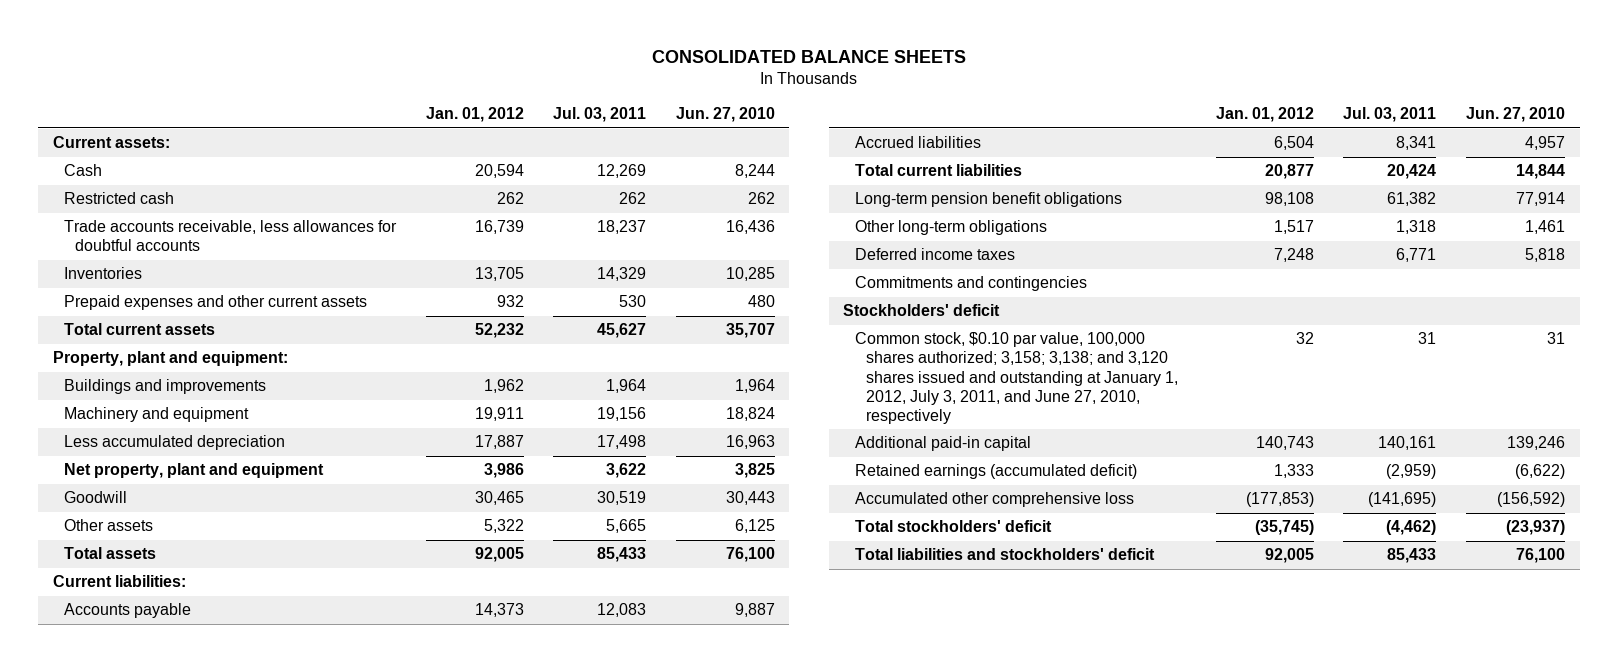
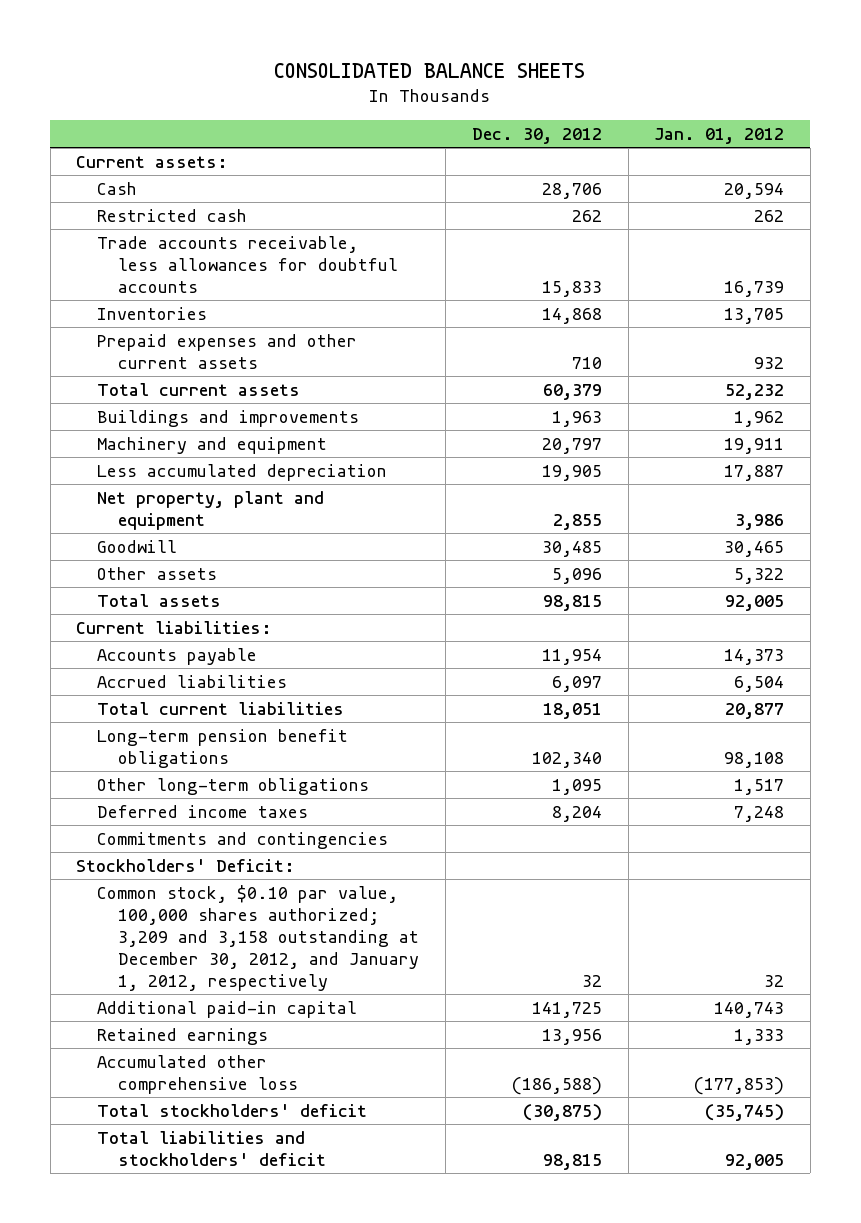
- | Jan. 01, 2012 | Jul. 03, 2011 | Jun. 27, 2010
+ | Dec. 30, 2012 | Jan. 01, 2012
- Property, plant and equipment:
- Stockholders' deficit
- Common stock, $0.10 par value, 100,000 shares authorized; 3,158; 3,138; and 3,120 shares issued and outstanding at January 1, 2012, July 3, 2011, and June 27, 2010, respectively | 32 | 31 | 31
+ Stockholders' Deficit:
+ Common stock, $0.10 par value, 100,000 shares authorized; 3,209 and 3,158 outstanding at December 30, 2012, and January 1, 2012, respectively | 32 | 32
- Retained earnings (accumulated deficit) | 1,333 | (2,959) | (6,622)
+ Retained earnings | 13,956 | 1,333

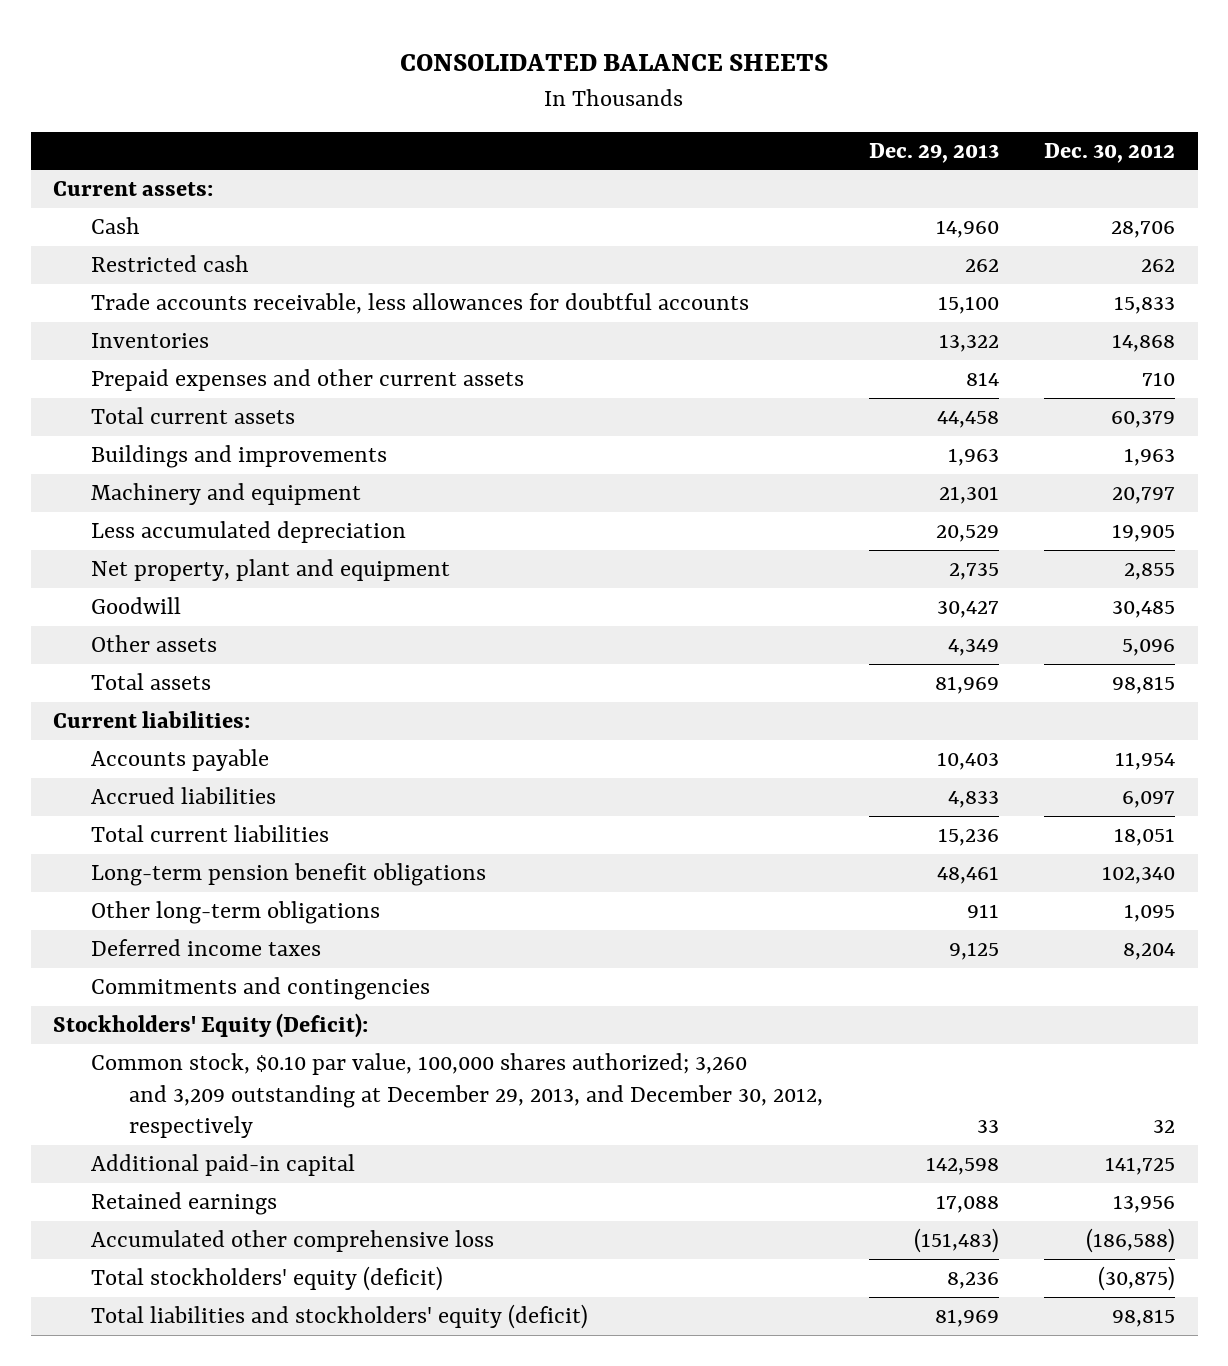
- | Dec. 30, 2012 | Jan. 01, 2012
+ | Dec. 29, 2013 | Dec. 30, 2012
- Stockholders' Deficit:
- Common stock, $0.10 par value, 100,000 shares authorized; 3,209 and 3,158 outstanding at December 30, 2012, and January 1, 2012, respectively | 32 | 32
+ Stockholders' Equity (Deficit):
+ Common stock, $0.10 par value, 100,000 shares authorized; 3,260 and 3,209 outstanding at December 29, 2013, and December 30, 2012, respectively | 33 | 32
- Total stockholders' deficit | (30,875) | (35,745)
- Total liabilities and stockholders' deficit | 98,815 | 92,005
+ Total stockholders' equity (deficit) | 8,236 | (30,875)
+ Total liabilities and stockholders' equity (deficit) | 81,969 | 98,815

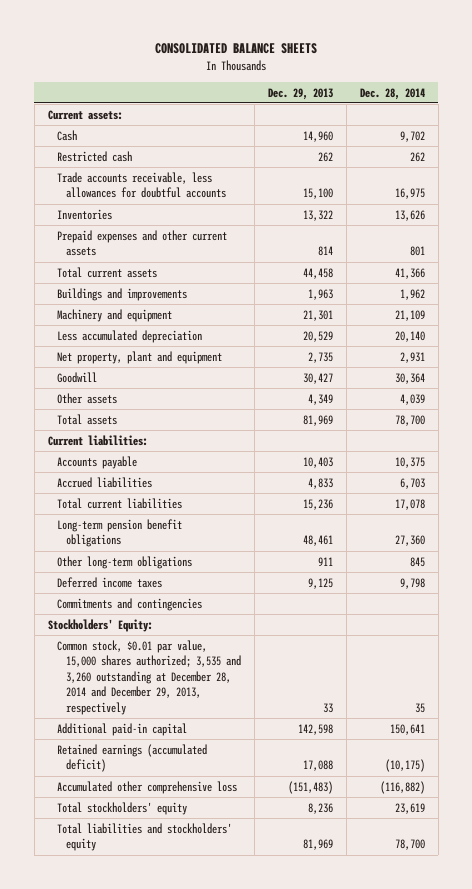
- | Dec. 29, 2013 | Dec. 30, 2012
+ | Dec. 29, 2013 | Dec. 28, 2014
- Stockholders' Equity (Deficit):
- Common stock, $0.10 par value, 100,000 shares authorized; 3,260 and 3,209 outstanding at December 29, 2013, and December 30, 2012, respectively | 33 | 32
+ Stockholders' Equity:
+ Common stock, $0.01 par value, 15,000 shares authorized; 3,535 and 3,260 outstanding at December 28, 2014 and December 29, 2013, respectively | 33 | 35
- Retained earnings | 17,088 | 13,956
+ Retained earnings (accumulated deficit) | 17,088 | (10,175)
- Total stockholders' equity (deficit) | 8,236 | (30,875)
- Total liabilities and stockholders' equity (deficit) | 81,969 | 98,815
+ Total stockholders' equity | 8,236 | 23,619
+ Total liabilities and stockholders' equity | 81,969 | 78,700

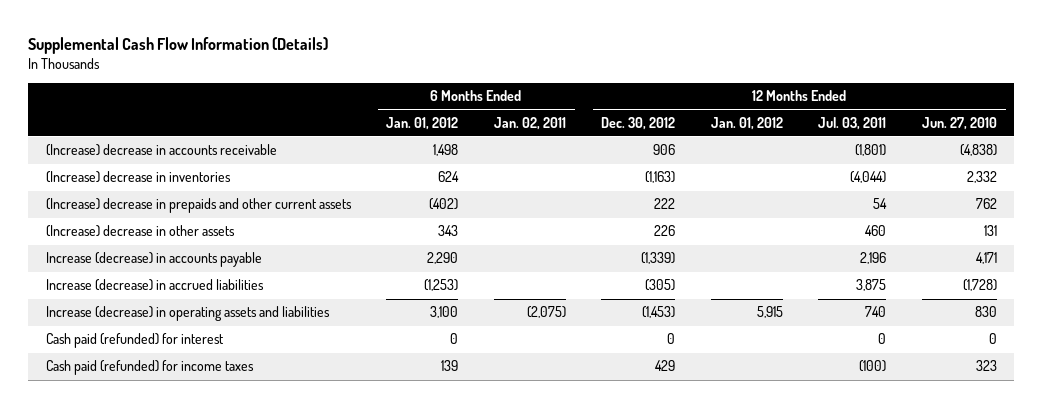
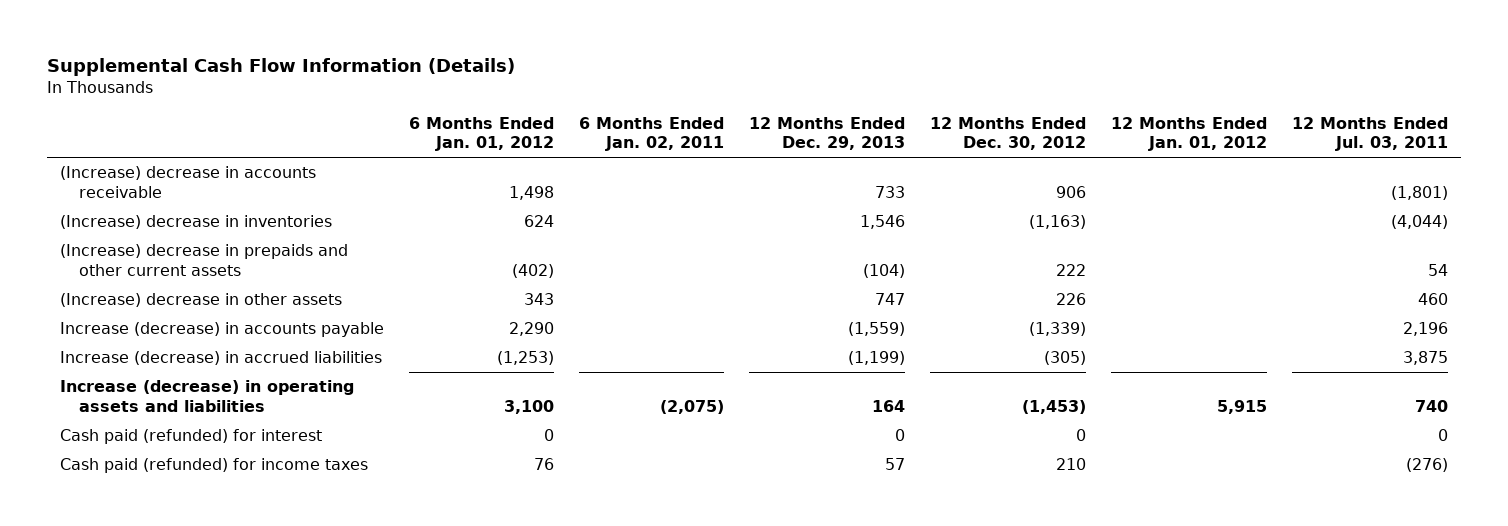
- | 6 Months Ended Jan. 01, 2012 | 6 Months Ended Jan. 02, 2011 | 12 Months Ended Dec. 30, 2012 | 12 Months Ended Jan. 01, 2012 | 12 Months Ended Jul. 03, 2011 | 12 Months Ended Jun. 27, 2010
+ | 6 Months Ended Jan. 01, 2012 | 6 Months Ended Jan. 02, 2011 | 12 Months Ended Dec. 29, 2013 | 12 Months Ended Dec. 30, 2012 | 12 Months Ended Jan. 01, 2012 | 12 Months Ended Jul. 03, 2011
- Cash paid (refunded) for income taxes | 139 | | 429 | | (100) | 323
+ Cash paid (refunded) for income taxes | 76 | | 57 | 210 | | (276)

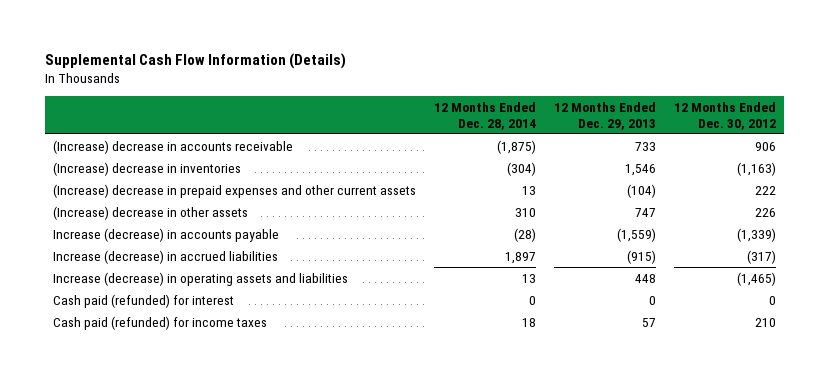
- | 6 Months Ended Jan. 01, 2012 | 6 Months Ended Jan. 02, 2011 | 12 Months Ended Dec. 29, 2013 | 12 Months Ended Dec. 30, 2012 | 12 Months Ended Jan. 01, 2012 | 12 Months Ended Jul. 03, 2011
+ | 12 Months Ended Dec. 28, 2014 | 12 Months Ended Dec. 29, 2013 | 12 Months Ended Dec. 30, 2012
- (Increase) decrease in prepaids and other current assets | (402) | | (104) | 222 | | 54
+ (Increase) decrease in prepaid expenses and other current assets | 13 | (104) | 222
- Increase (decrease) in accrued liabilities | (1,253) | | (1,199) | (305) | | 3,875
- Increase (decrease) in operating assets and liabilities | 3,100 | (2,075) | 164 | (1,453) | 5,915 | 740
+ Increase (decrease) in accrued liabilities | 1,897 | (915) | (317)
+ Increase (decrease) in operating assets and liabilities | 13 | 448 | (1,465)

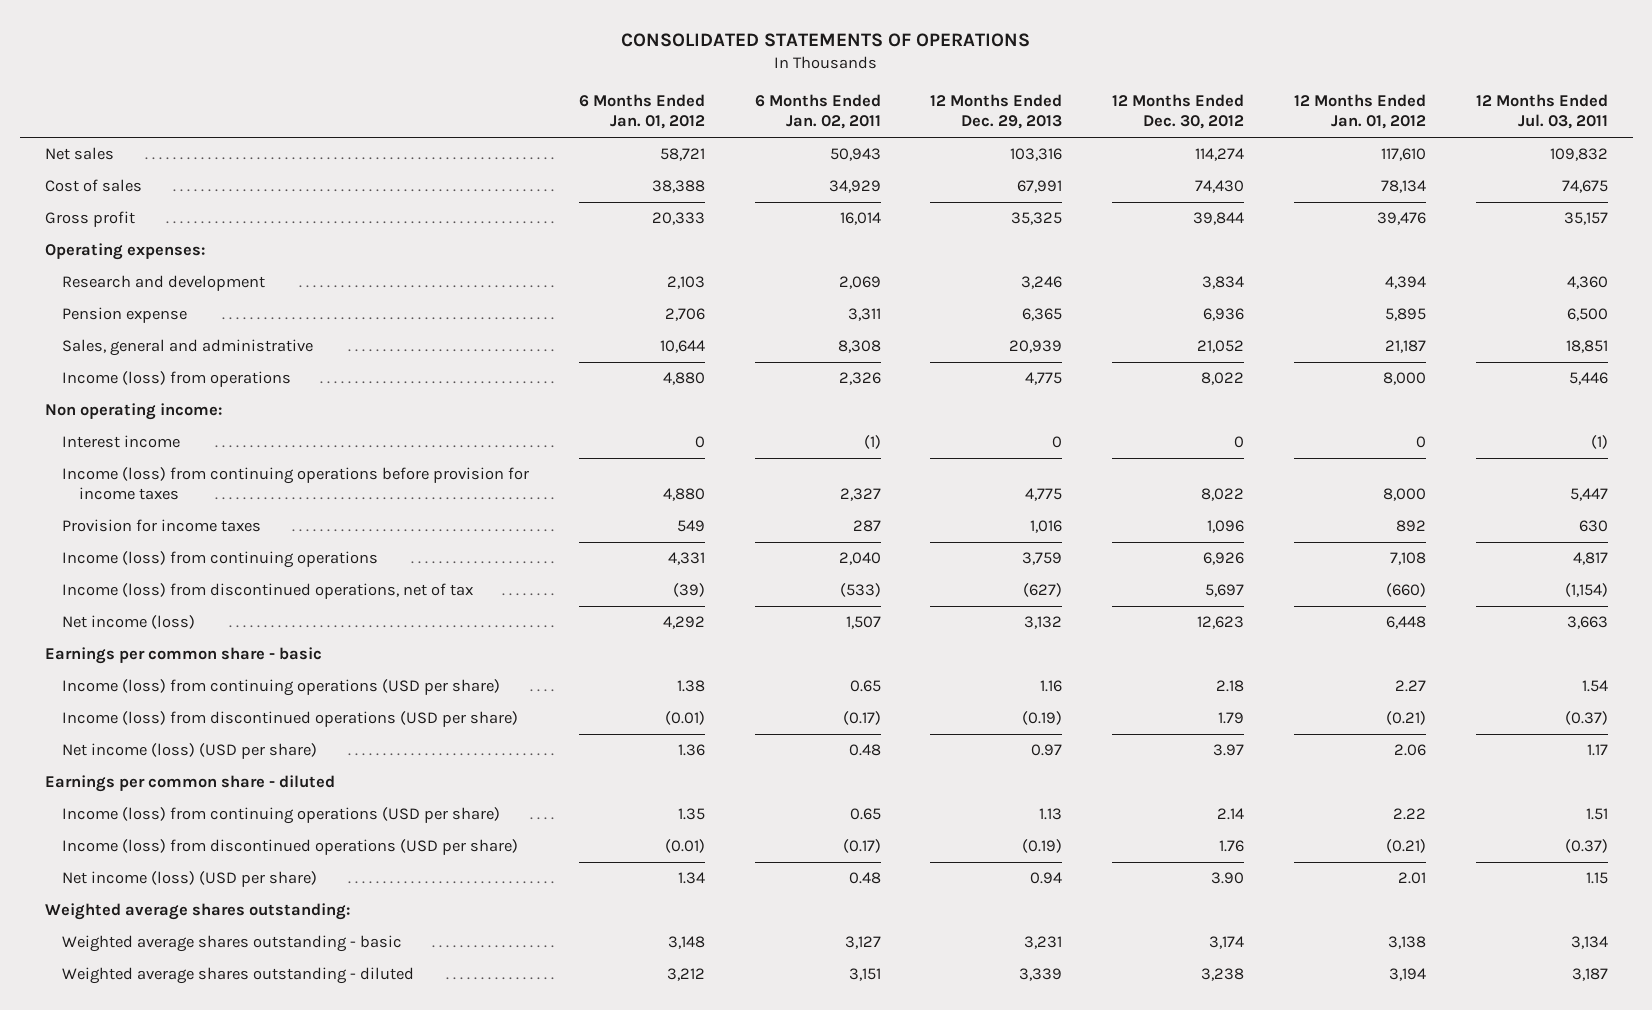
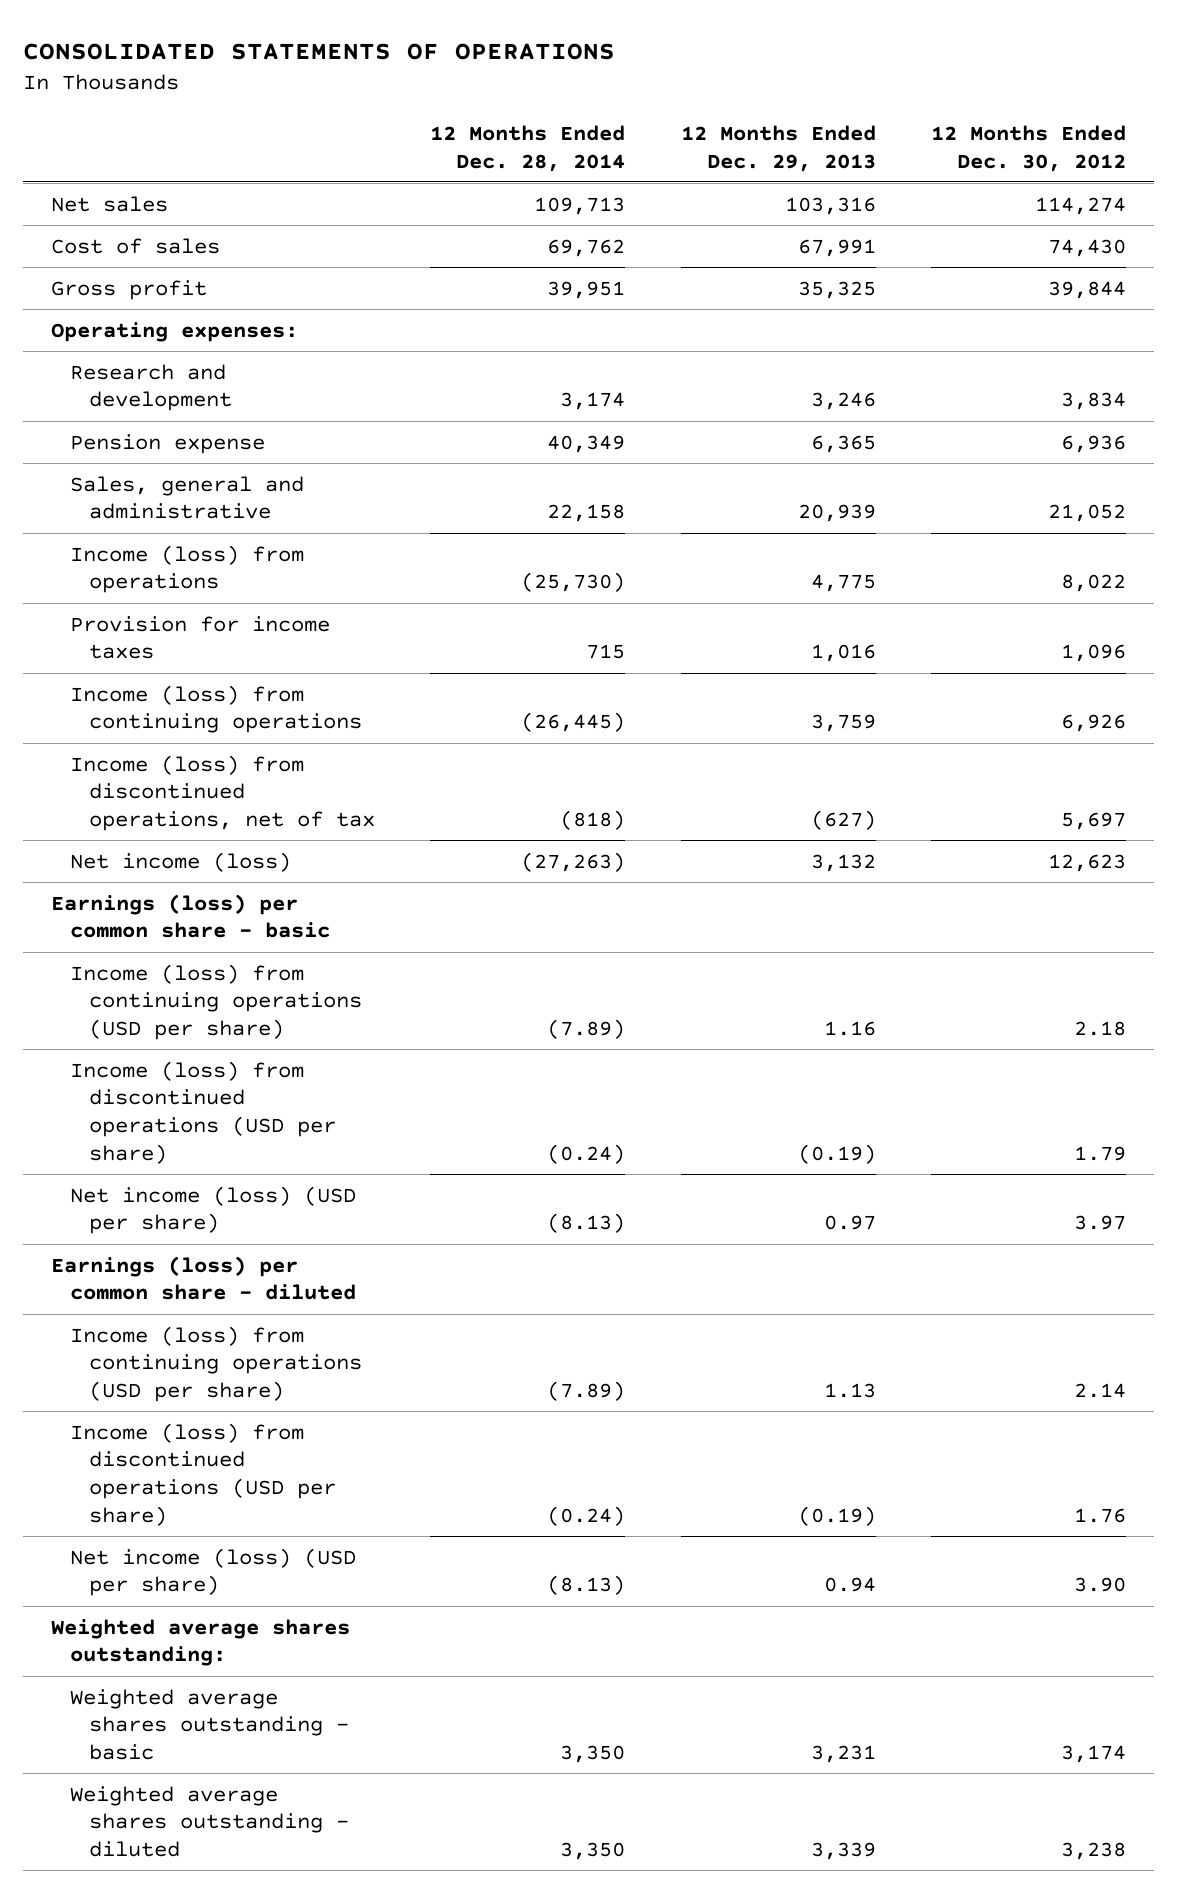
- | 6 Months Ended Jan. 01, 2012 | 6 Months Ended Jan. 02, 2011 | 12 Months Ended Dec. 29, 2013 | 12 Months Ended Dec. 30, 2012 | 12 Months Ended Jan. 01, 2012 | 12 Months Ended Jul. 03, 2011
+ | 12 Months Ended Dec. 28, 2014 | 12 Months Ended Dec. 29, 2013 | 12 Months Ended Dec. 30, 2012
- Non operating income:
- Interest income | 0 | (1) | 0 | 0 | 0 | (1)
- Income (loss) from continuing operations before provision for income taxes | 4,880 | 2,327 | 4,775 | 8,022 | 8,000 | 5,447
- Earnings per common share - basic
+ Earnings (loss) per common share - basic
- Earnings per common share - diluted
+ Earnings (loss) per common share - diluted

